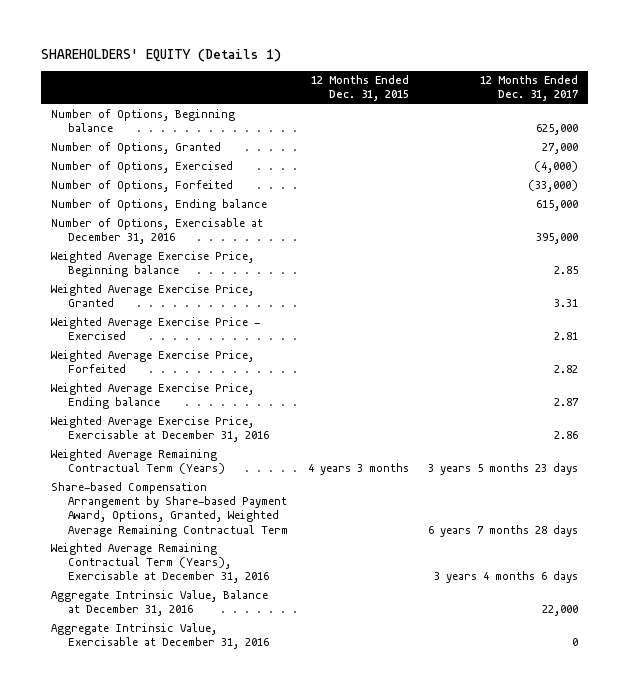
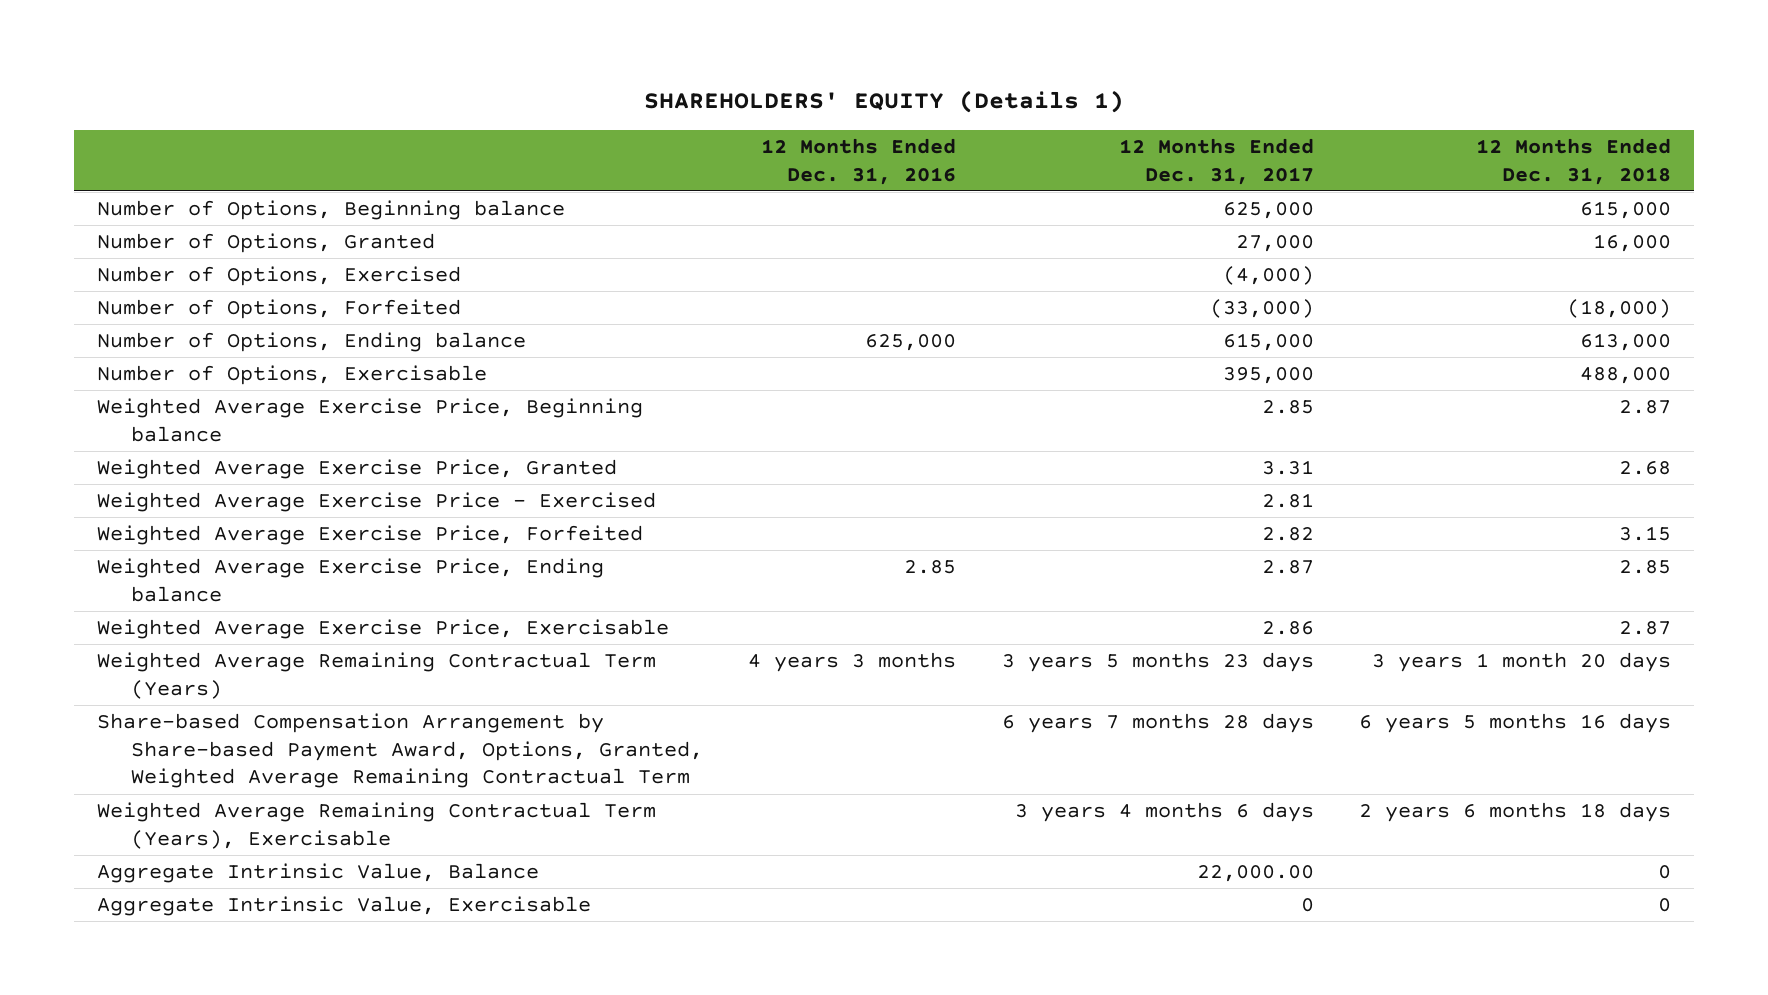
- | 12 Months Ended Dec. 31, 2015 | 12 Months Ended Dec. 31, 2017
+ | 12 Months Ended Dec. 31, 2016 | 12 Months Ended Dec. 31, 2017 | 12 Months Ended Dec. 31, 2018
- Number of Options, Exercisable at December 31, 2016 | | 395,000
+ Number of Options, Exercisable | | 395,000 | 488,000
- Weighted Average Exercise Price, Exercisable at December 31, 2016 | | 2.86
+ Weighted Average Exercise Price, Exercisable | | 2.86 | 2.87
- Weighted Average Remaining Contractual Term (Years), Exercisable at December 31, 2016 | | 3 years 4 months 6 days
- Aggregate Intrinsic Value, Balance at December 31, 2016 | | 22,000
- Aggregate Intrinsic Value, Exercisable at December 31, 2016 | | 0
+ Weighted Average Remaining Contractual Term (Years), Exercisable | | 3 years 4 months 6 days | 2 years 6 months 18 days
+ Aggregate Intrinsic Value, Balance | | 22,000.00 | 0
+ Aggregate Intrinsic Value, Exercisable | | 0 | 0

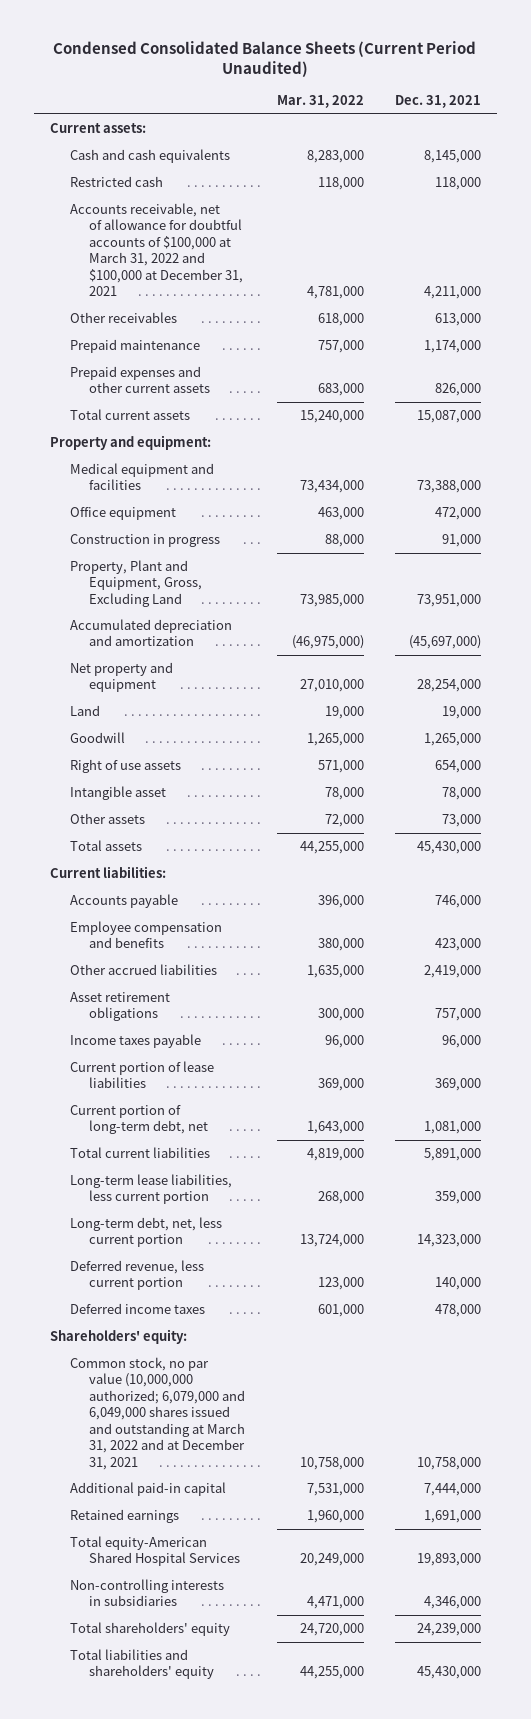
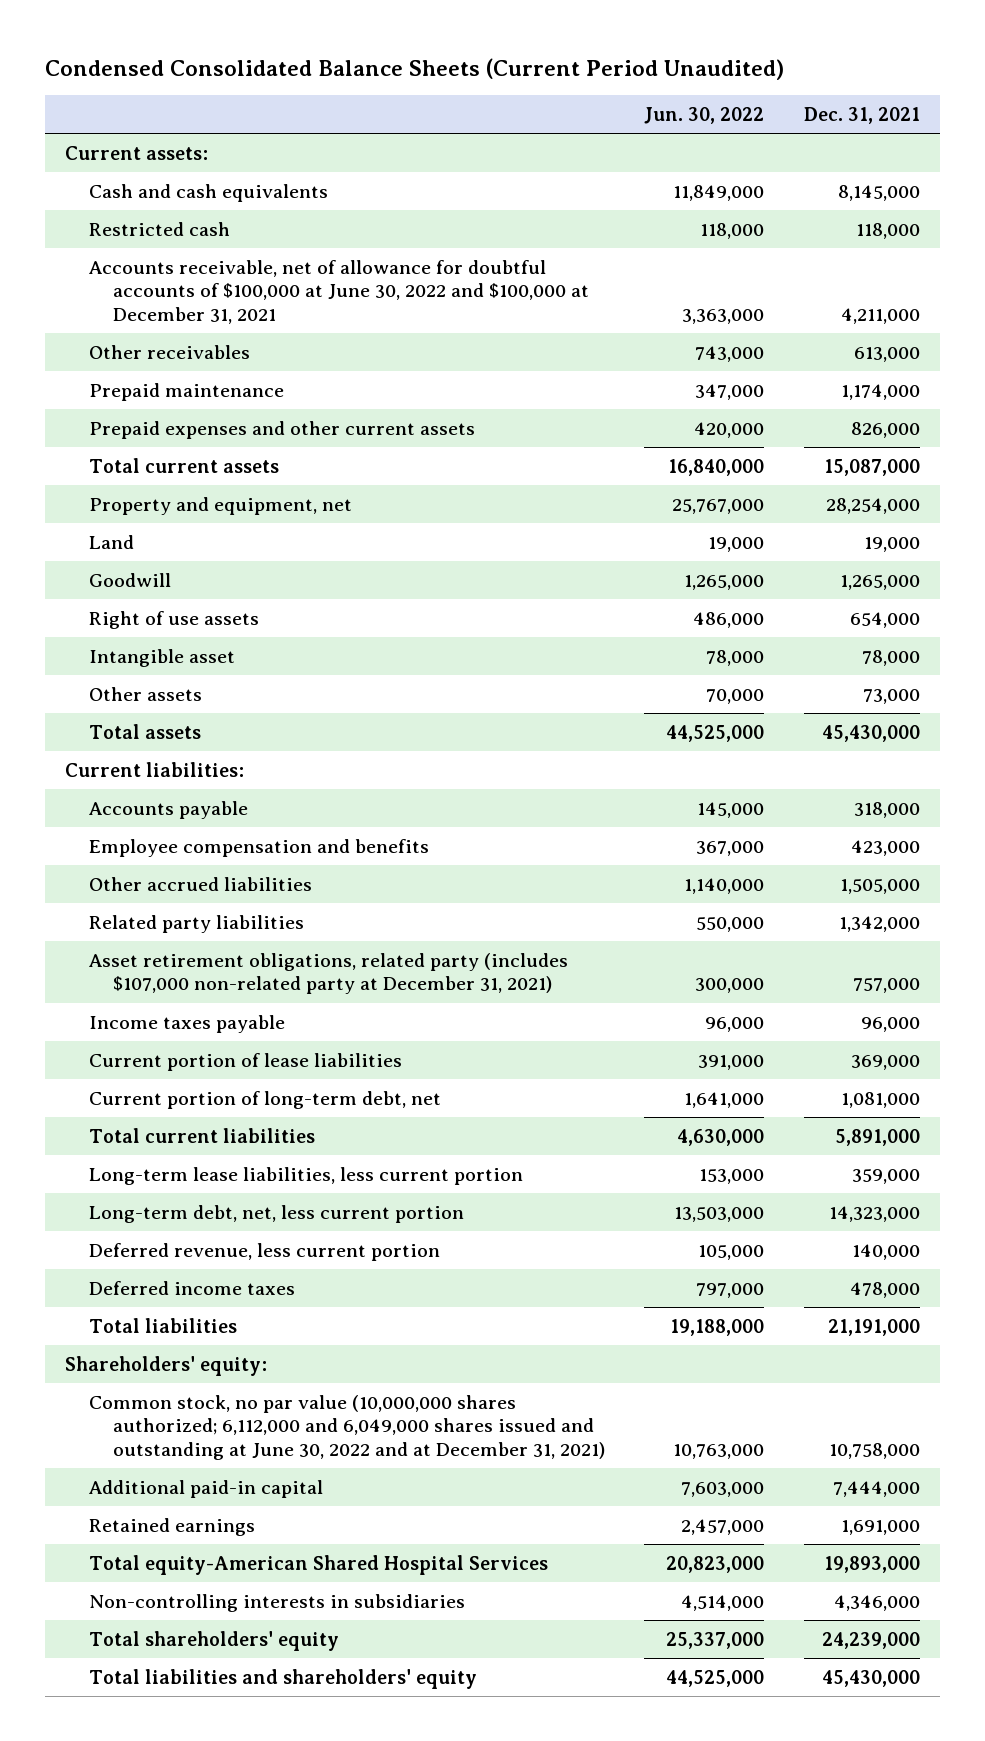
- | Mar. 31, 2022 | Dec. 31, 2021
+ | Jun. 30, 2022 | Dec. 31, 2021
- Accounts receivable, net of allowance for doubtful accounts of $100,000 at March 31, 2022 and $100,000 at December 31, 2021 | 4,781,000 | 4,211,000
+ Accounts receivable, net of allowance for doubtful accounts of $100,000 at June 30, 2022 and $100,000 at December 31, 2021 | 3,363,000 | 4,211,000
- Property and equipment:
- Medical equipment and facilities | 73,434,000 | 73,388,000
- Office equipment | 463,000 | 472,000
- Construction in progress | 88,000 | 91,000
- Property, Plant and Equipment, Gross, Excluding Land | 73,985,000 | 73,951,000
- Accumulated depreciation and amortization | (46,975,000) | (45,697,000)
- Net property and equipment | 27,010,000 | 28,254,000
+ Property and equipment, net | 25,767,000 | 28,254,000
- Accounts payable | 396,000 | 746,000
+ Accounts payable | 145,000 | 318,000
- Other accrued liabilities | 1,635,000 | 2,419,000
- Asset retirement obligations | 300,000 | 757,000
+ Other accrued liabilities | 1,140,000 | 1,505,000
+ Related party liabilities | 550,000 | 1,342,000
+ Asset retirement obligations, related party (includes $107,000 non-related party at December 31, 2021) | 300,000 | 757,000
+ Total liabilities | 19,188,000 | 21,191,000
- Common stock, no par value (10,000,000 authorized; 6,079,000 and 6,049,000 shares issued and outstanding at March 31, 2022 and at December 31, 2021 | 10,758,000 | 10,758,000
+ Common stock, no par value (10,000,000 shares authorized; 6,112,000 and 6,049,000 shares issued and outstanding at June 30, 2022 and at December 31, 2021) | 10,763,000 | 10,758,000

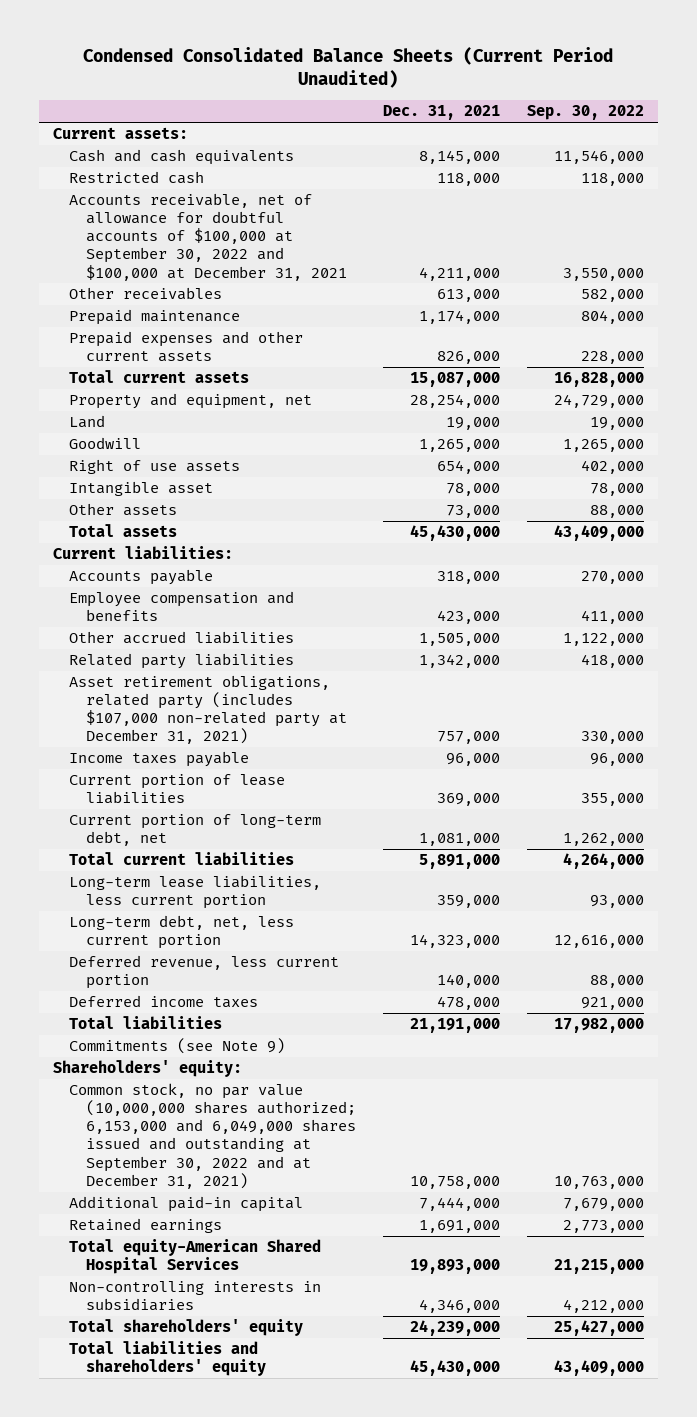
- | Jun. 30, 2022 | Dec. 31, 2021
+ | Dec. 31, 2021 | Sep. 30, 2022
- Accounts receivable, net of allowance for doubtful accounts of $100,000 at June 30, 2022 and $100,000 at December 31, 2021 | 3,363,000 | 4,211,000
+ Accounts receivable, net of allowance for doubtful accounts of $100,000 at September 30, 2022 and $100,000 at December 31, 2021 | 4,211,000 | 3,550,000
+ Commitments (see Note 9)
- Common stock, no par value (10,000,000 shares authorized; 6,112,000 and 6,049,000 shares issued and outstanding at June 30, 2022 and at December 31, 2021) | 10,763,000 | 10,758,000
+ Common stock, no par value (10,000,000 shares authorized; 6,153,000 and 6,049,000 shares issued and outstanding at September 30, 2022 and at December 31, 2021) | 10,758,000 | 10,763,000

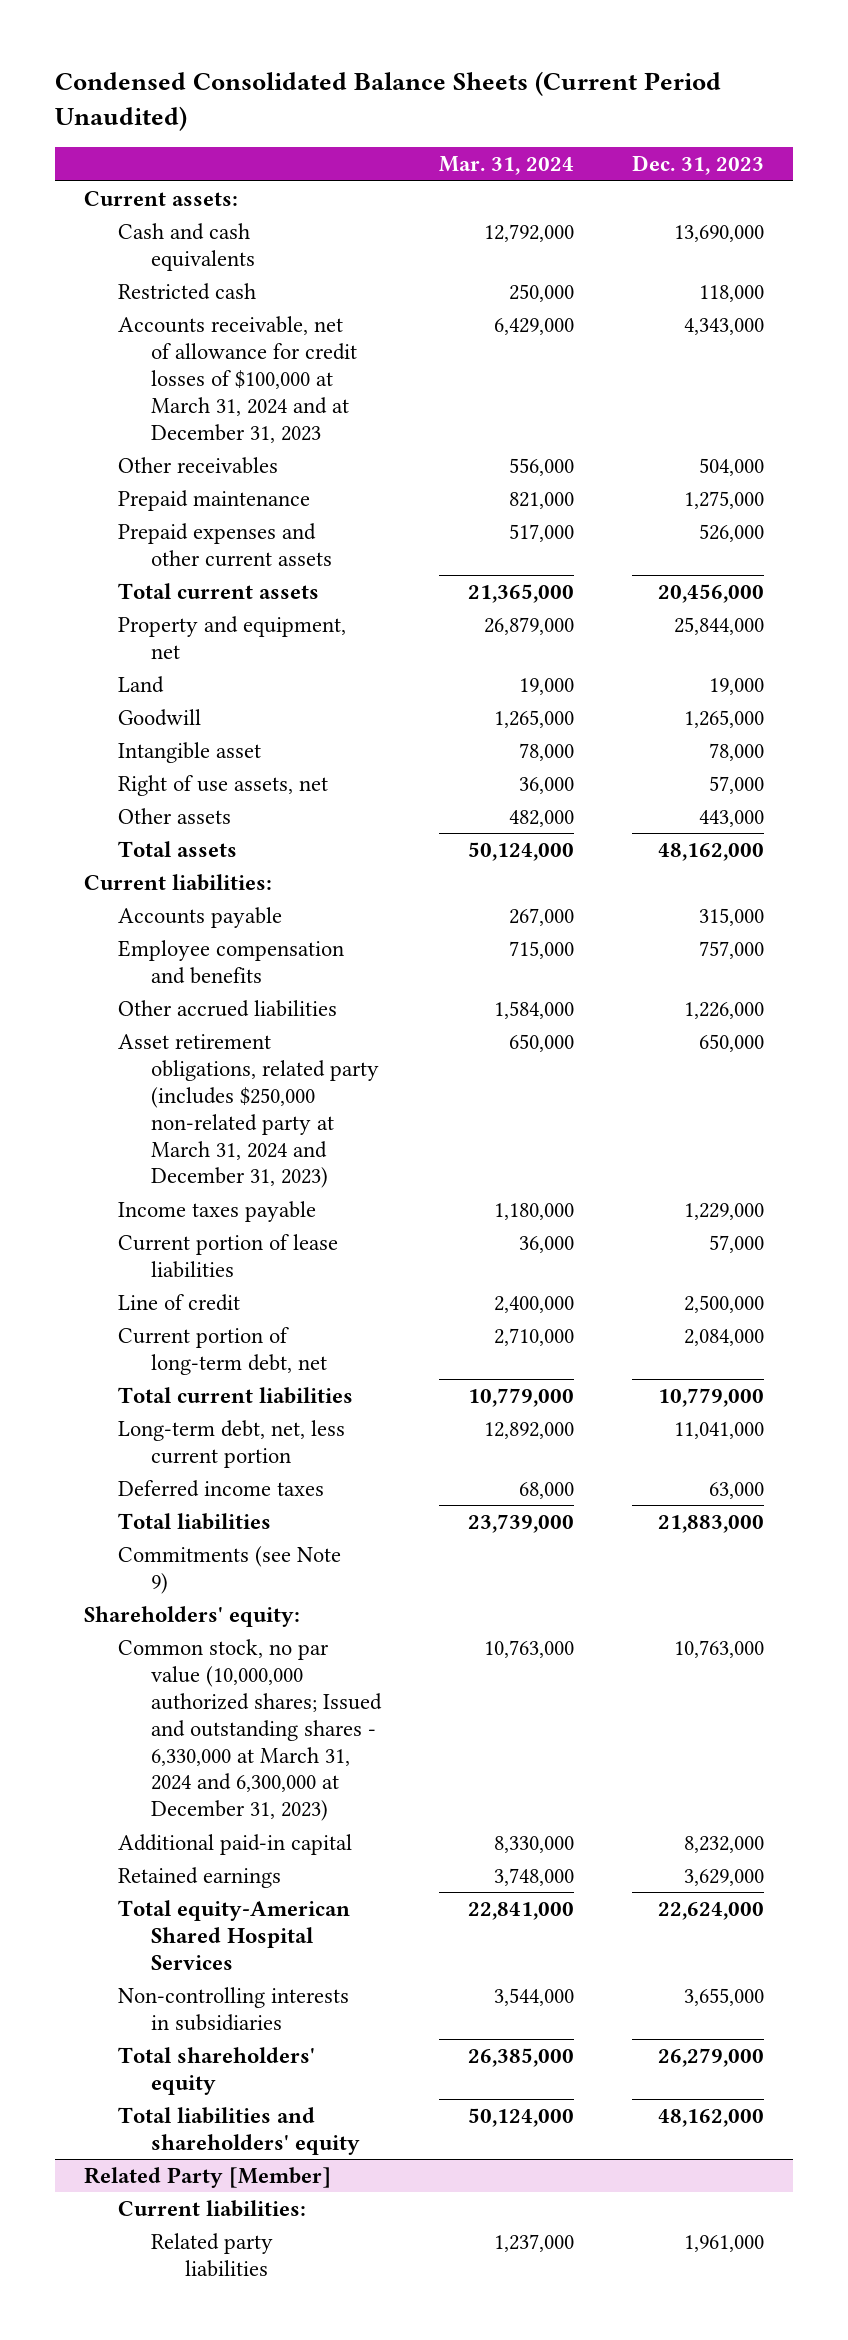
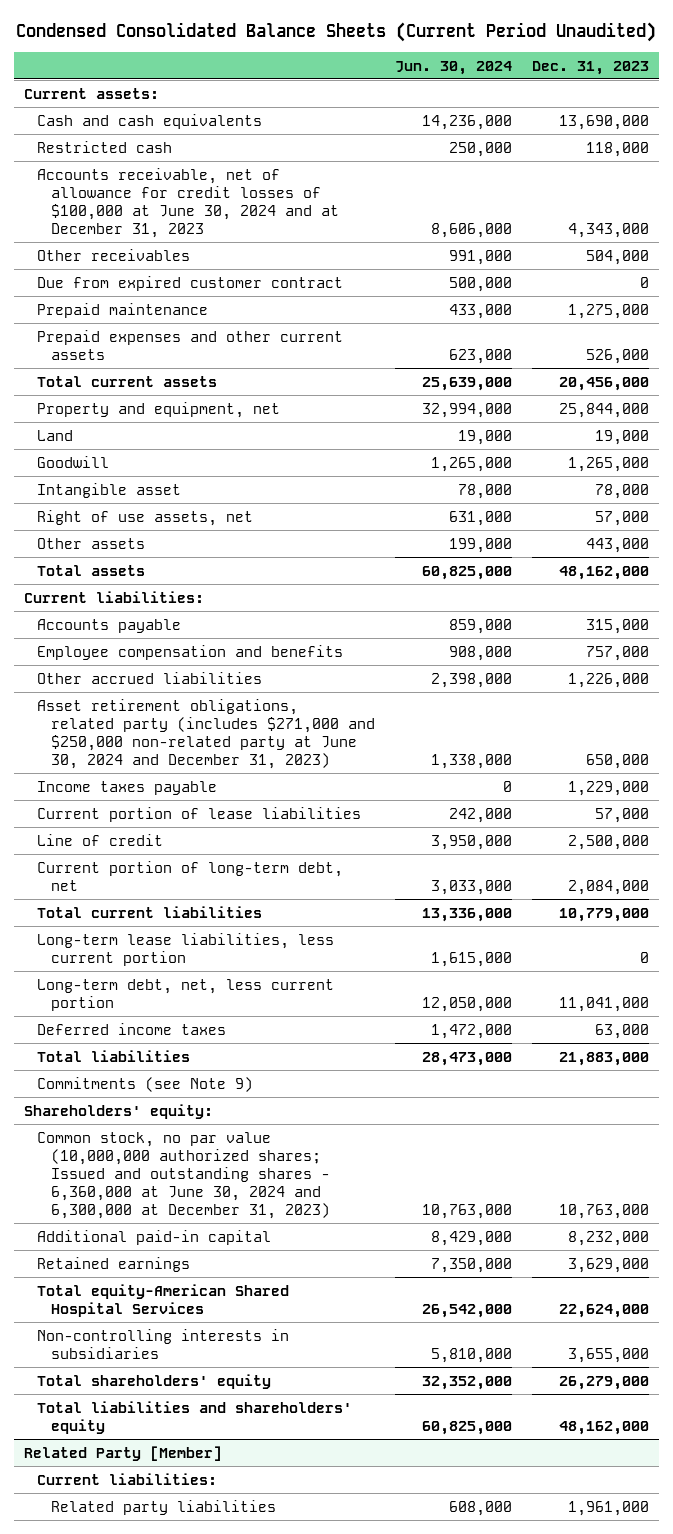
- | Mar. 31, 2024 | Dec. 31, 2023
+ | Jun. 30, 2024 | Dec. 31, 2023
- Accounts receivable, net of allowance for credit losses of $100,000 at March 31, 2024 and at December 31, 2023 | 6,429,000 | 4,343,000
+ Accounts receivable, net of allowance for credit losses of $100,000 at June 30, 2024 and at December 31, 2023 | 8,606,000 | 4,343,000
+ Due from expired customer contract | 500,000 | 0
- Asset retirement obligations, related party (includes $250,000 non-related party at March 31, 2024 and December 31, 2023) | 650,000 | 650,000
+ Asset retirement obligations, related party (includes $271,000 and $250,000 non-related party at June 30, 2024 and December 31, 2023) | 1,338,000 | 650,000
+ Long-term lease liabilities, less current portion | 1,615,000 | 0
- Common stock, no par value (10,000,000 authorized shares; Issued and outstanding shares - 6,330,000 at March 31, 2024 and 6,300,000 at December 31, 2023) | 10,763,000 | 10,763,000
+ Common stock, no par value (10,000,000 authorized shares; Issued and outstanding shares - 6,360,000 at June 30, 2024 and 6,300,000 at December 31, 2023) | 10,763,000 | 10,763,000

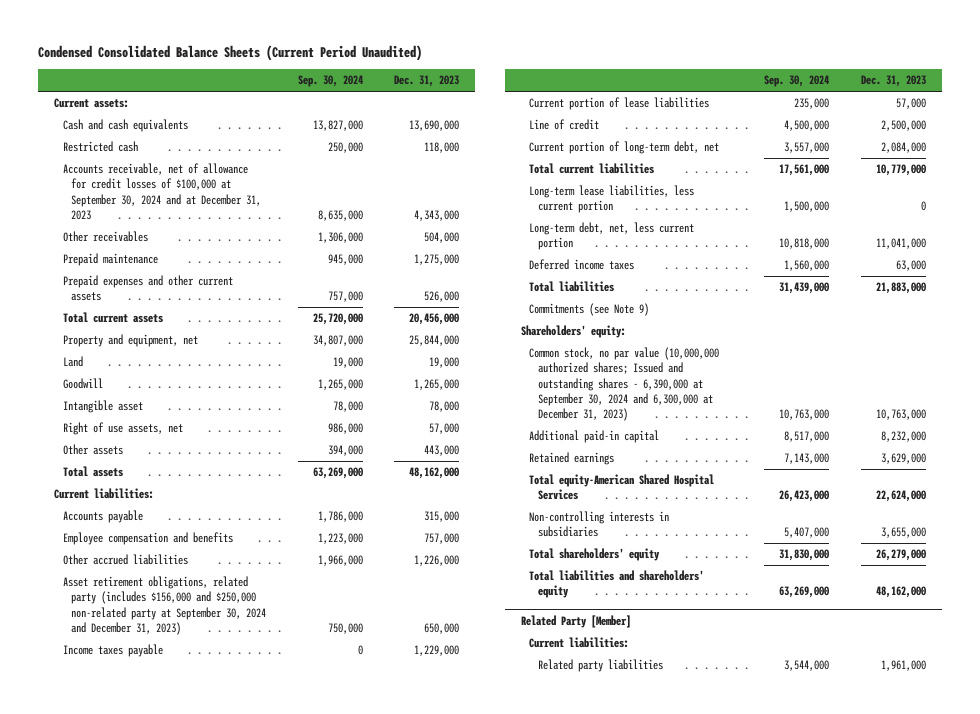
- | Jun. 30, 2024 | Dec. 31, 2023
+ | Sep. 30, 2024 | Dec. 31, 2023
- Accounts receivable, net of allowance for credit losses of $100,000 at June 30, 2024 and at December 31, 2023 | 8,606,000 | 4,343,000
+ Accounts receivable, net of allowance for credit losses of $100,000 at September 30, 2024 and at December 31, 2023 | 8,635,000 | 4,343,000
- Due from expired customer contract | 500,000 | 0
- Asset retirement obligations, related party (includes $271,000 and $250,000 non-related party at June 30, 2024 and December 31, 2023) | 1,338,000 | 650,000
+ Asset retirement obligations, related party (includes $156,000 and $250,000 non-related party at September 30, 2024 and December 31, 2023) | 750,000 | 650,000
- Common stock, no par value (10,000,000 authorized shares; Issued and outstanding shares - 6,360,000 at June 30, 2024 and 6,300,000 at December 31, 2023) | 10,763,000 | 10,763,000
+ Common stock, no par value (10,000,000 authorized shares; Issued and outstanding shares - 6,390,000 at September 30, 2024 and 6,300,000 at December 31, 2023) | 10,763,000 | 10,763,000

